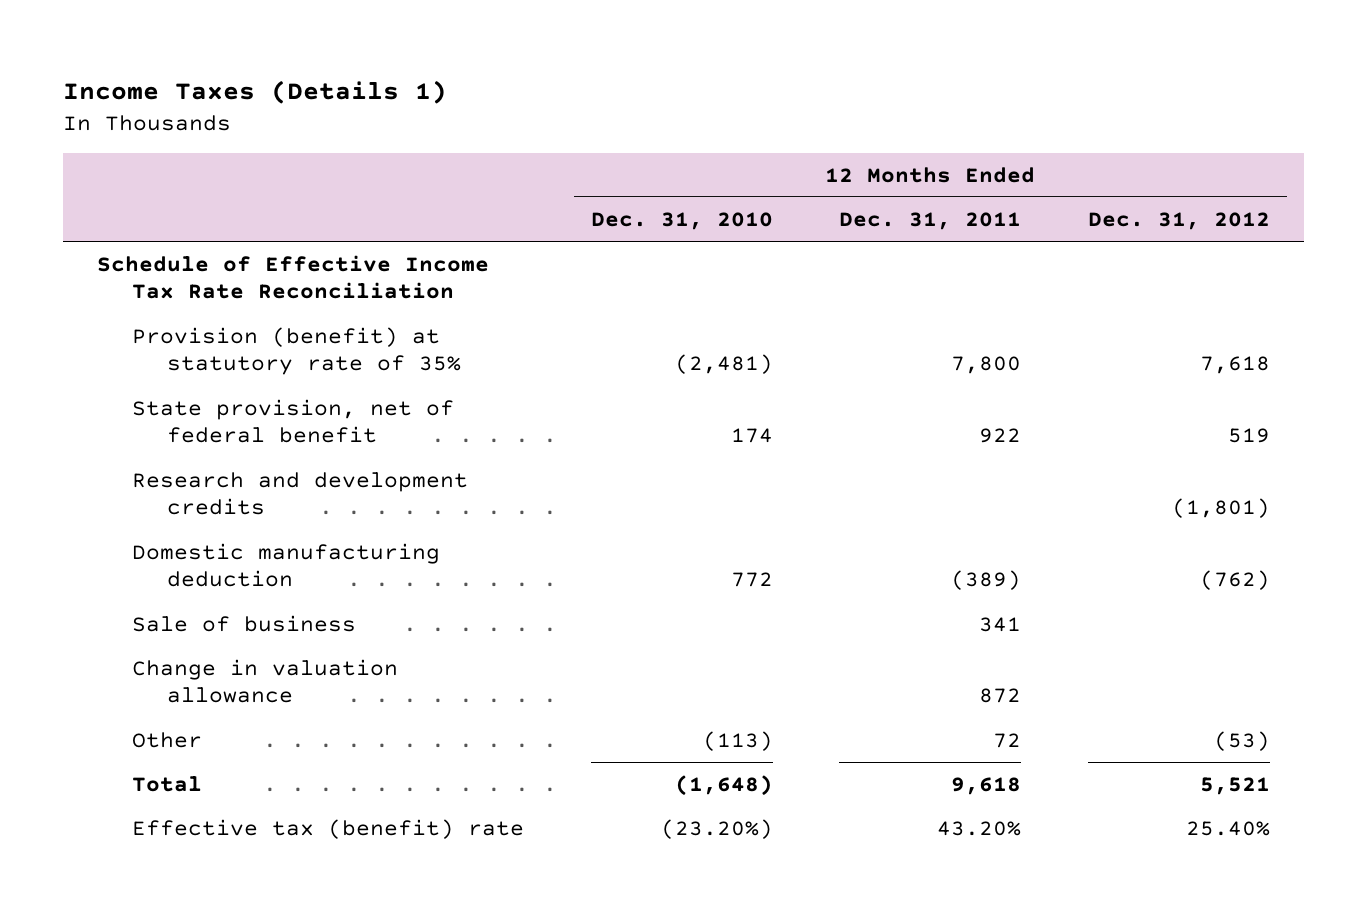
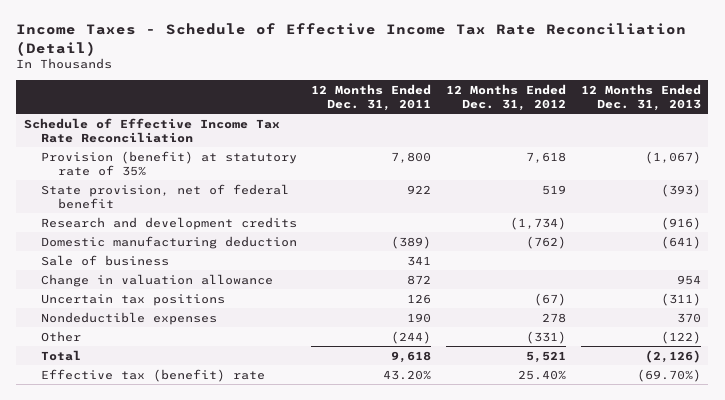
- Income Taxes (Details 1)
+ Income Taxes - Schedule of Effective Income Tax Rate Reconciliation (Detail)
- | 12 Months Ended Dec. 31, 2010 | 12 Months Ended Dec. 31, 2011 | 12 Months Ended Dec. 31, 2012
+ | 12 Months Ended Dec. 31, 2011 | 12 Months Ended Dec. 31, 2012 | 12 Months Ended Dec. 31, 2013
- Research and development credits | | | (1,801)
+ Research and development credits | | (1,734) | (916)
- Other | (113) | 72 | (53)
+ Uncertain tax positions | 126 | (67) | (311)
+ Nondeductible expenses | 190 | 278 | 370
+ Other | (244) | (331) | (122)

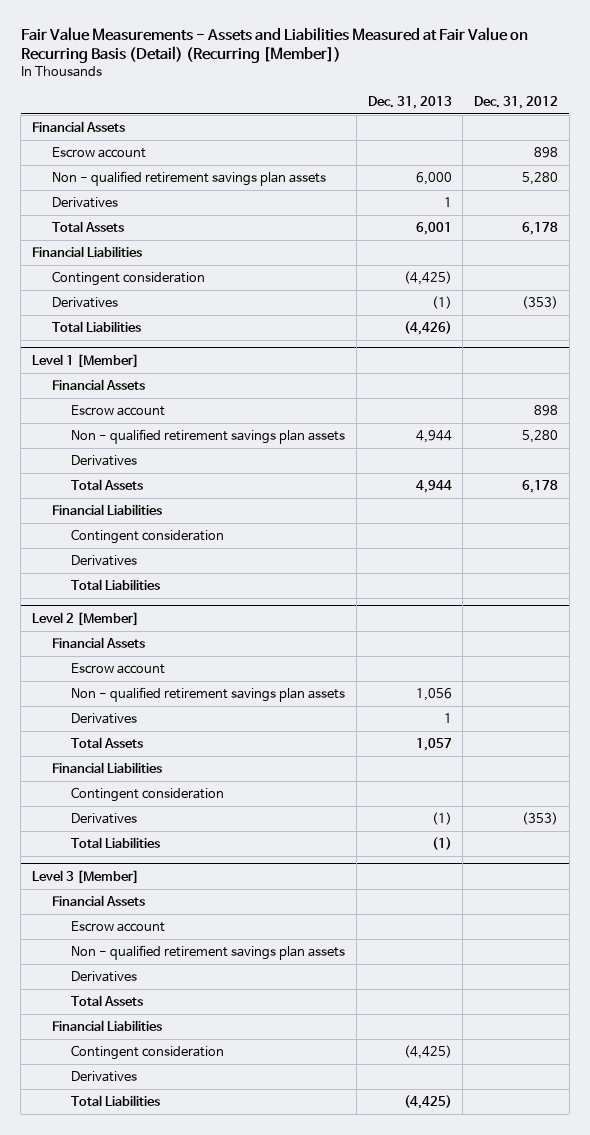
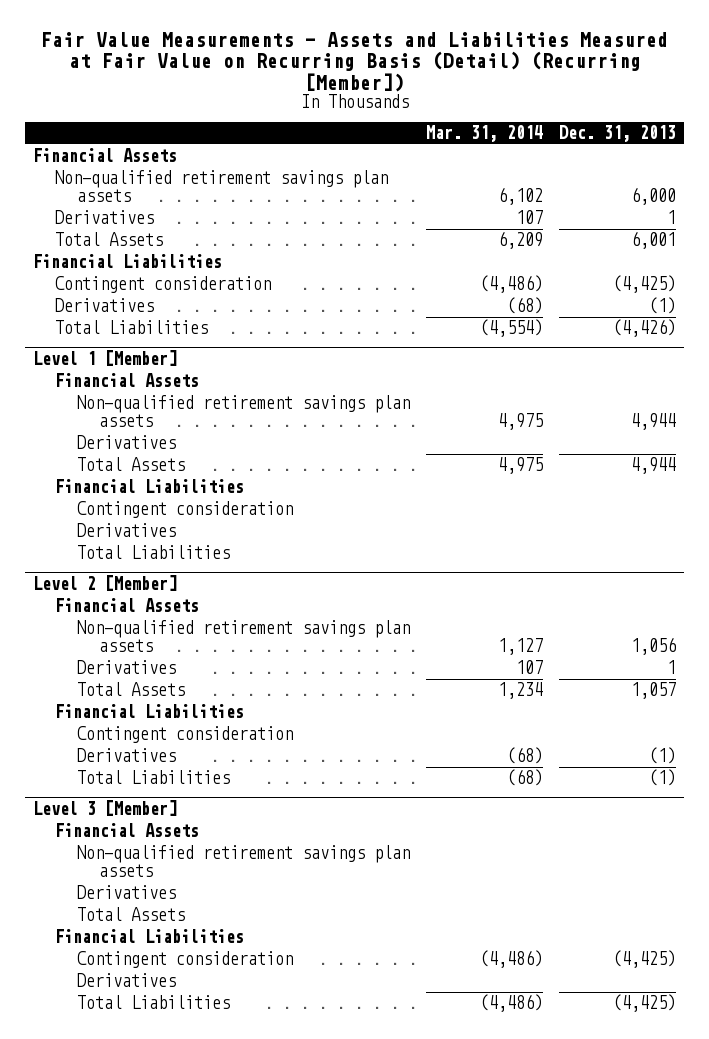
- | Dec. 31, 2013 | Dec. 31, 2012
+ | Mar. 31, 2014 | Dec. 31, 2013
- Escrow account | | 898
- Non - qualified retirement savings plan assets | 6,000 | 5,280
+ Non-qualified retirement savings plan assets | 6,102 | 6,000
@ Level 1 [Member]
- Escrow account | | 898
- Non - qualified retirement savings plan assets | 4,944 | 5,280
+ Non-qualified retirement savings plan assets | 4,975 | 4,944
@ Level 2 [Member]
- Escrow account
- Non - qualified retirement savings plan assets | 1,056 |
+ Non-qualified retirement savings plan assets | 1,127 | 1,056
@ Level 3 [Member]
- Escrow account
- Non - qualified retirement savings plan assets
+ Non-qualified retirement savings plan assets

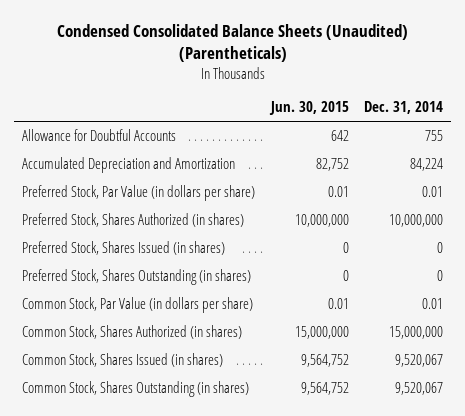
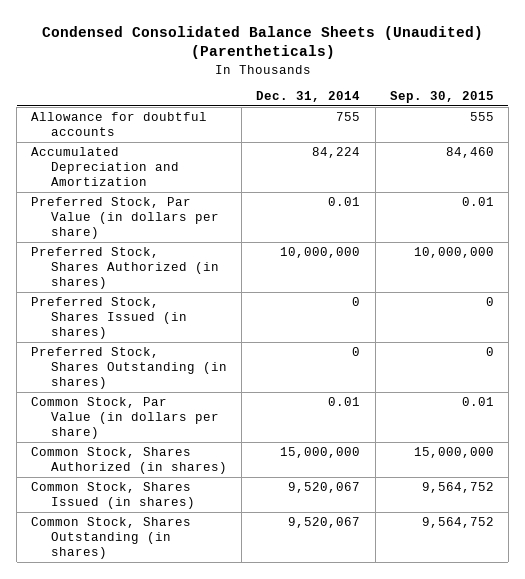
- | Jun. 30, 2015 | Dec. 31, 2014
+ | Dec. 31, 2014 | Sep. 30, 2015
- Allowance for Doubtful Accounts | 642 | 755
+ Allowance for doubtful accounts | 755 | 555

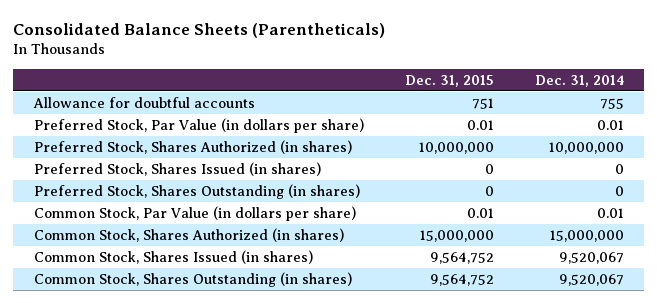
- Condensed Consolidated Balance Sheets (Unaudited) (Parentheticals)
+ Consolidated Balance Sheets (Parentheticals)
- | Dec. 31, 2014 | Sep. 30, 2015
+ | Dec. 31, 2015 | Dec. 31, 2014
- Accumulated Depreciation and Amortization | 84,224 | 84,460

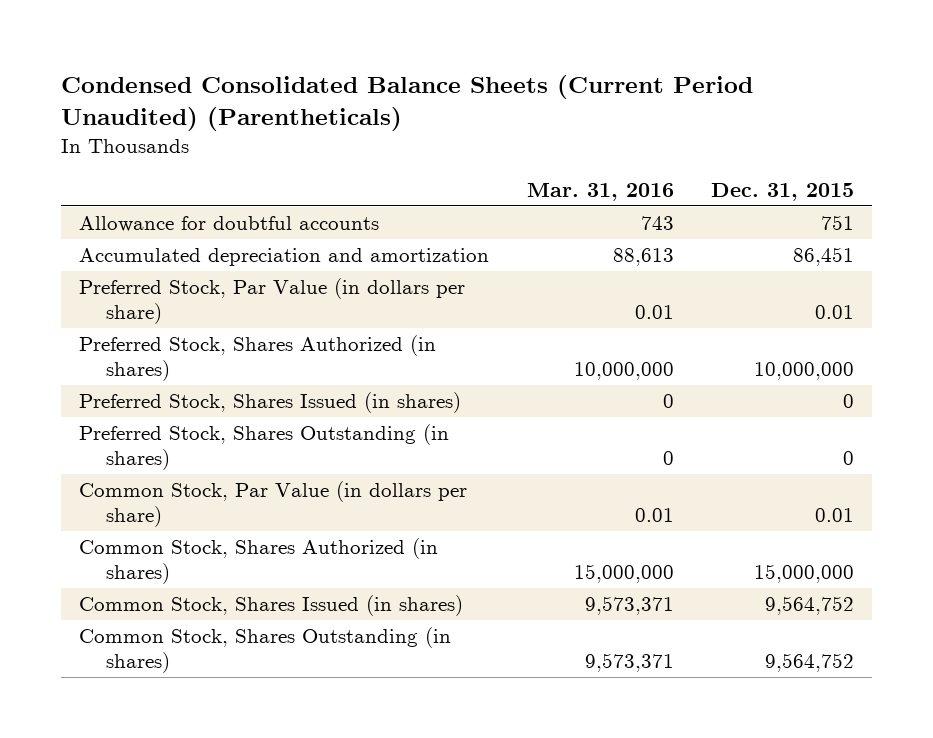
- Consolidated Balance Sheets (Parentheticals)
+ Condensed Consolidated Balance Sheets (Current Period Unaudited) (Parentheticals)
- | Dec. 31, 2015 | Dec. 31, 2014
+ | Mar. 31, 2016 | Dec. 31, 2015
+ Accumulated depreciation and amortization | 88,613 | 86,451

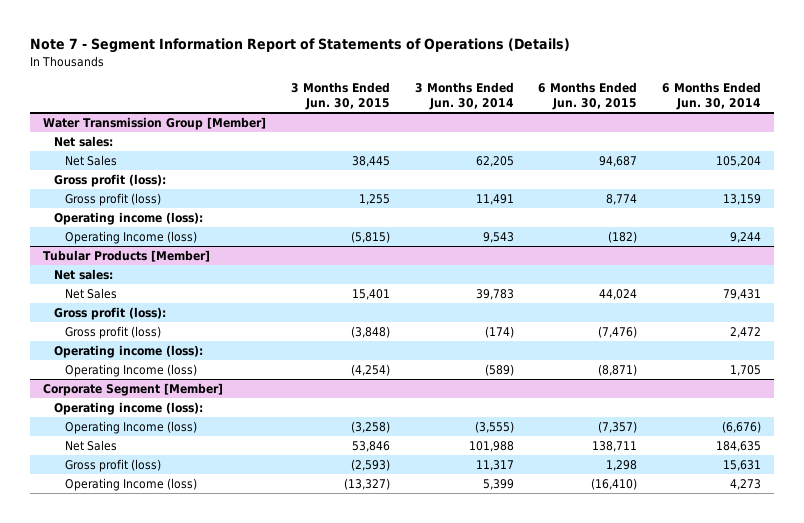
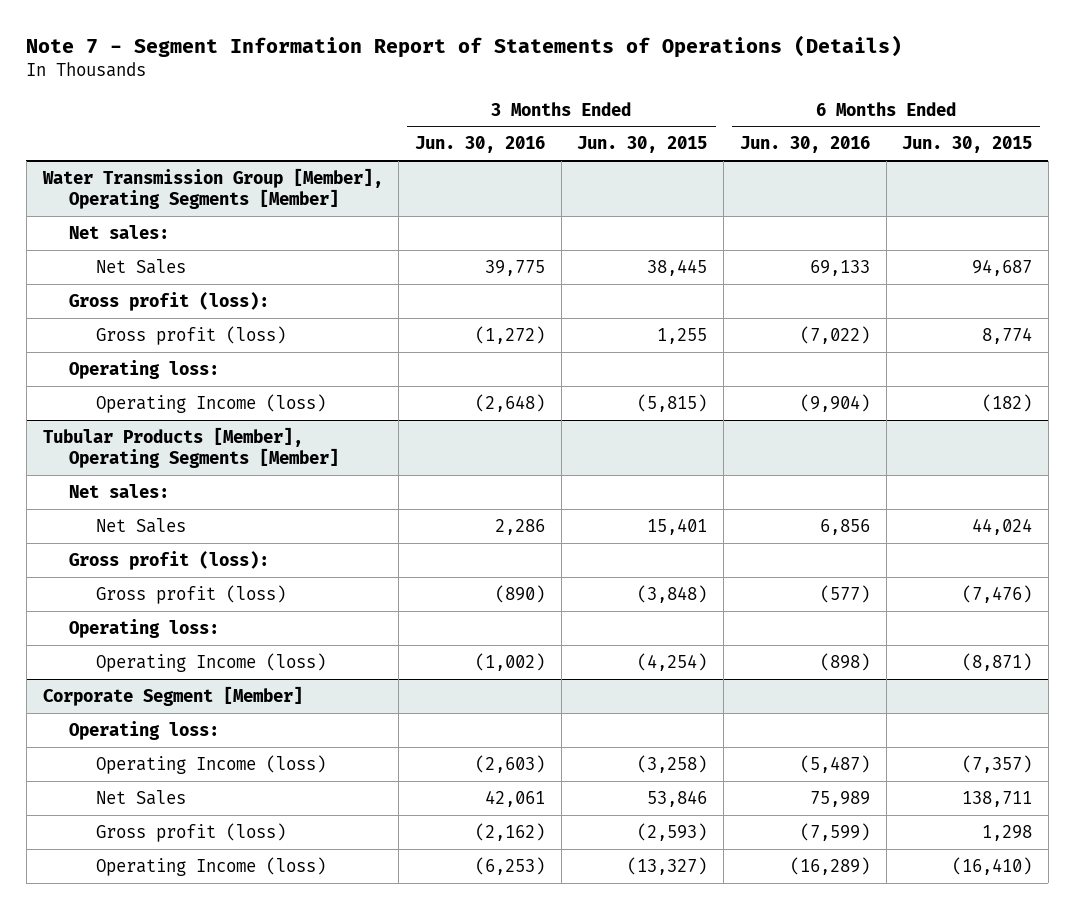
- | 3 Months Ended Jun. 30, 2015 | 3 Months Ended Jun. 30, 2014 | 6 Months Ended Jun. 30, 2015 | 6 Months Ended Jun. 30, 2014
+ | 3 Months Ended Jun. 30, 2016 | 3 Months Ended Jun. 30, 2015 | 6 Months Ended Jun. 30, 2016 | 6 Months Ended Jun. 30, 2015
- Water Transmission Group [Member]
+ Water Transmission Group [Member], Operating Segments [Member]
- Operating income (loss):
+ Operating loss:
- Tubular Products [Member]
+ Tubular Products [Member], Operating Segments [Member]
- Operating income (loss):
+ Operating loss:
@ Corporate Segment [Member]
- Operating income (loss):
+ Operating loss:

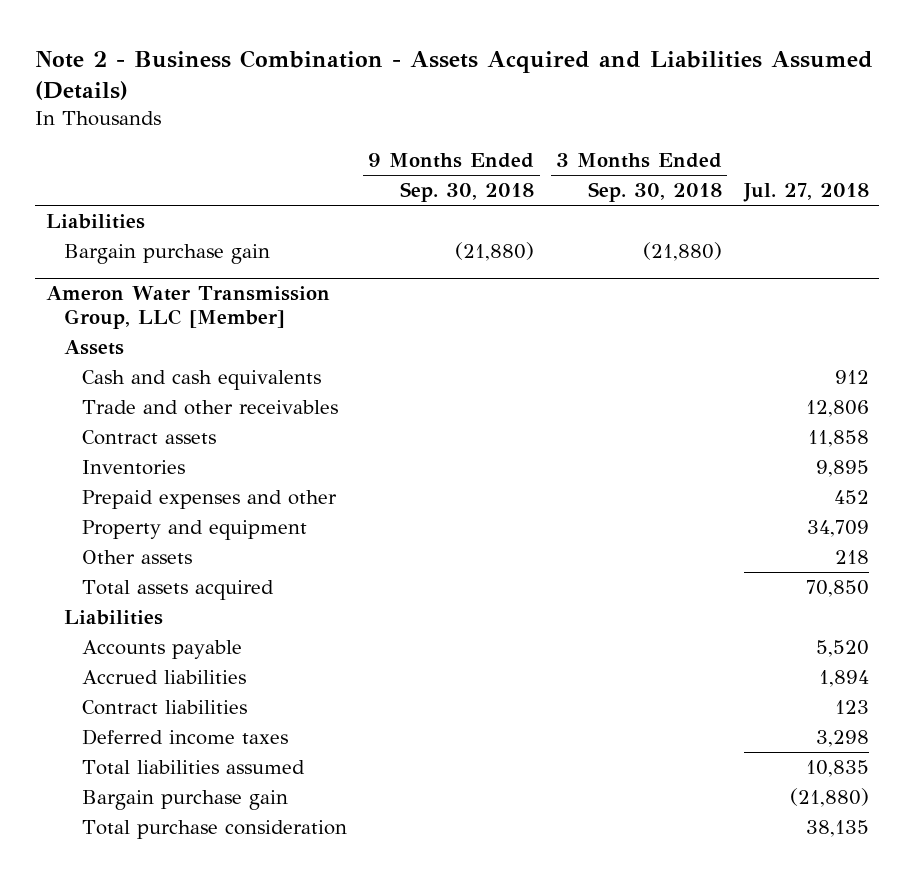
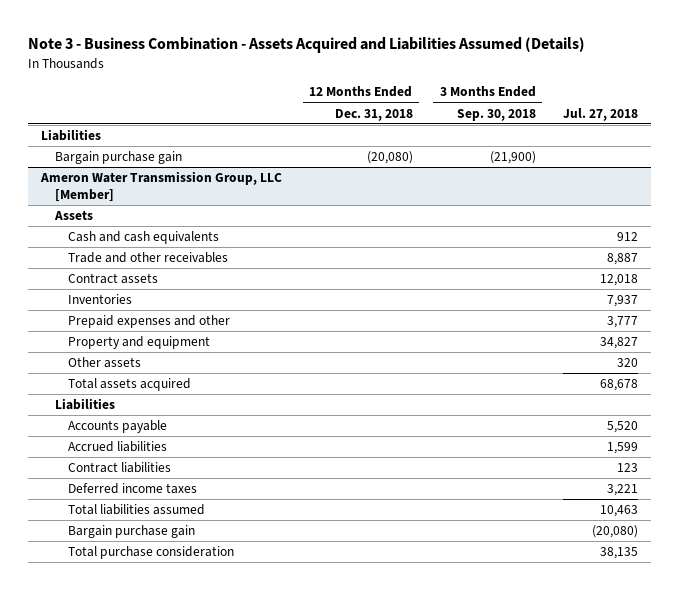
- Note 2 - Business Combination - Assets Acquired and Liabilities Assumed (Details)
+ Note 3 - Business Combination - Assets Acquired and Liabilities Assumed (Details)
- | 9 Months Ended Sep. 30, 2018 | 3 Months Ended Sep. 30, 2018 | Jul. 27, 2018
+ | 12 Months Ended Dec. 31, 2018 | 3 Months Ended Sep. 30, 2018 | Jul. 27, 2018
- Bargain purchase gain | (21,880) | (21,880) |
+ Bargain purchase gain | (20,080) | (21,900) |
@ Ameron Water Transmission Group, LLC [Member]
- Trade and other receivables | | | 12,806
- Contract assets | | | 11,858
- Inventories | | | 9,895
- Prepaid expenses and other | | | 452
- Property and equipment | | | 34,709
- Other assets | | | 218
- Total assets acquired | | | 70,850
+ Trade and other receivables | | | 8,887
+ Contract assets | | | 12,018
+ Inventories | | | 7,937
+ Prepaid expenses and other | | | 3,777
+ Property and equipment | | | 34,827
+ Other assets | | | 320
+ Total assets acquired | | | 68,678
- Accrued liabilities | | | 1,894
+ Accrued liabilities | | | 1,599
- Deferred income taxes | | | 3,298
- Total liabilities assumed | | | 10,835
- Bargain purchase gain | | | (21,880)
+ Deferred income taxes | | | 3,221
+ Total liabilities assumed | | | 10,463
+ Bargain purchase gain | | | (20,080)

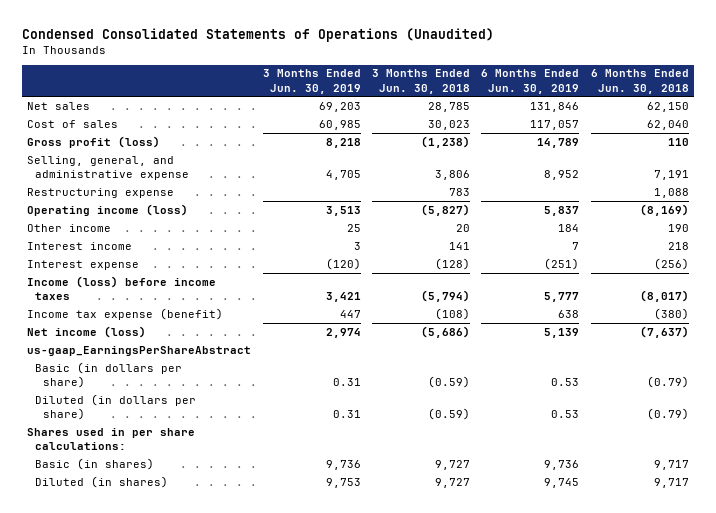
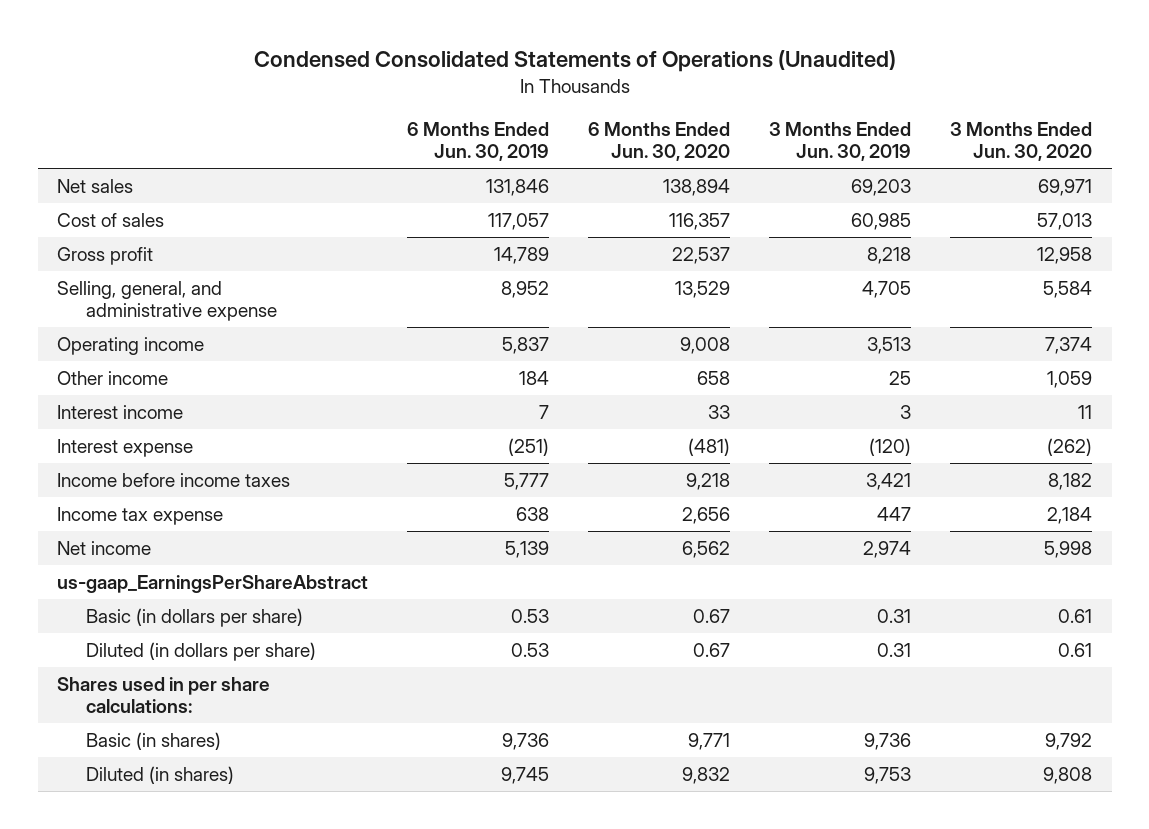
- | 3 Months Ended Jun. 30, 2019 | 3 Months Ended Jun. 30, 2018 | 6 Months Ended Jun. 30, 2019 | 6 Months Ended Jun. 30, 2018
+ | 6 Months Ended Jun. 30, 2019 | 6 Months Ended Jun. 30, 2020 | 3 Months Ended Jun. 30, 2019 | 3 Months Ended Jun. 30, 2020
- Gross profit (loss) | 8,218 | (1,238) | 14,789 | 110
+ Gross profit | 14,789 | 22,537 | 8,218 | 12,958
- Restructuring expense | | 783 | | 1,088
- Operating income (loss) | 3,513 | (5,827) | 5,837 | (8,169)
+ Operating income | 5,837 | 9,008 | 3,513 | 7,374
- Income (loss) before income taxes | 3,421 | (5,794) | 5,777 | (8,017)
- Income tax expense (benefit) | 447 | (108) | 638 | (380)
- Net income (loss) | 2,974 | (5,686) | 5,139 | (7,637)
+ Income before income taxes | 5,777 | 9,218 | 3,421 | 8,182
+ Income tax expense | 638 | 2,656 | 447 | 2,184
+ Net income | 5,139 | 6,562 | 2,974 | 5,998

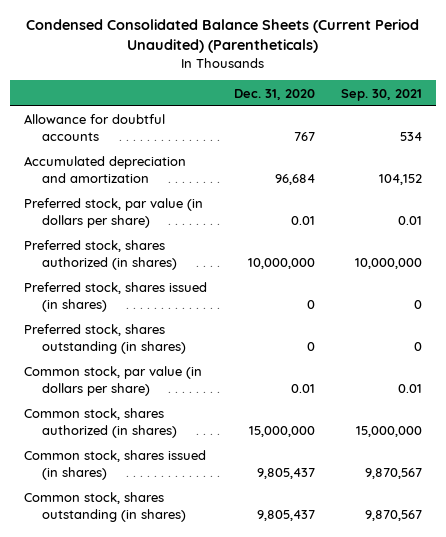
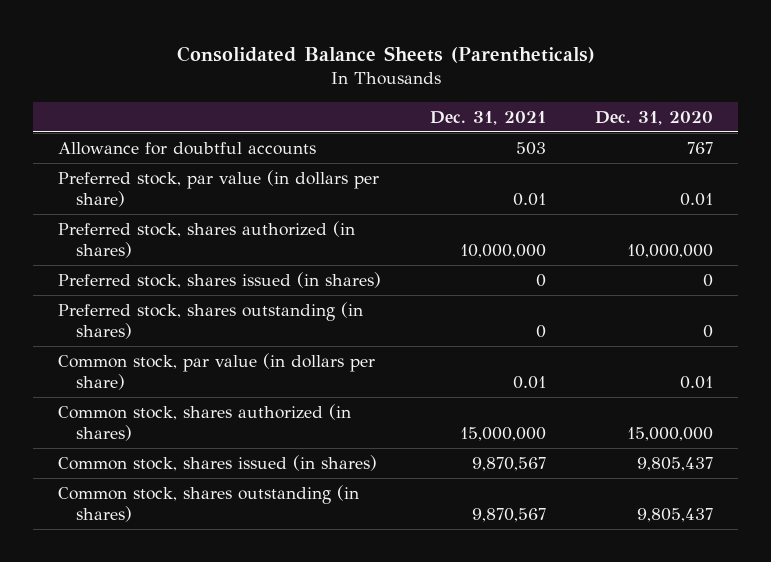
- Condensed Consolidated Balance Sheets (Current Period Unaudited) (Parentheticals)
+ Consolidated Balance Sheets (Parentheticals)
- | Dec. 31, 2020 | Sep. 30, 2021
+ | Dec. 31, 2021 | Dec. 31, 2020
- Accumulated depreciation and amortization | 96,684 | 104,152

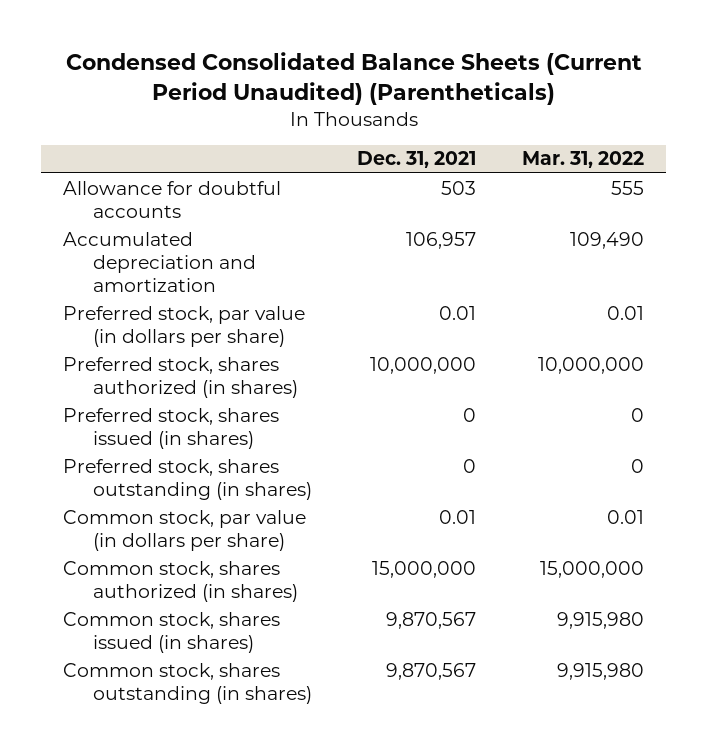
- Consolidated Balance Sheets (Parentheticals)
+ Condensed Consolidated Balance Sheets (Current Period Unaudited) (Parentheticals)
- | Dec. 31, 2021 | Dec. 31, 2020
+ | Dec. 31, 2021 | Mar. 31, 2022
+ Accumulated depreciation and amortization | 106,957 | 109,490

